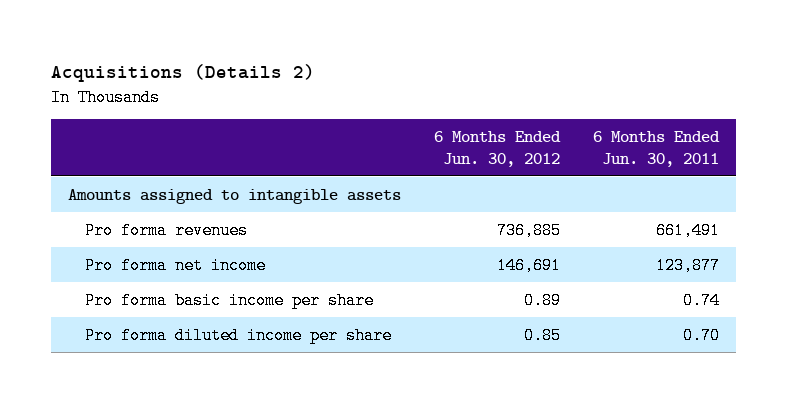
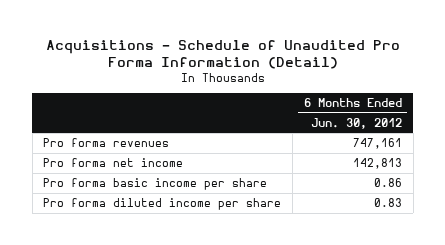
- Acquisitions (Details 2)
+ Acquisitions - Schedule of Unaudited Pro Forma Information (Detail)
- | 6 Months Ended Jun. 30, 2012 | 6 Months Ended Jun. 30, 2011
+ | 6 Months Ended Jun. 30, 2012
- Amounts assigned to intangible assets
- Pro forma revenues | 736,885 | 661,491
- Pro forma net income | 146,691 | 123,877
- Pro forma basic income per share | 0.89 | 0.74
- Pro forma diluted income per share | 0.85 | 0.70
+ Pro forma revenues | 747,161
+ Pro forma net income | 142,813
+ Pro forma basic income per share | 0.86
+ Pro forma diluted income per share | 0.83

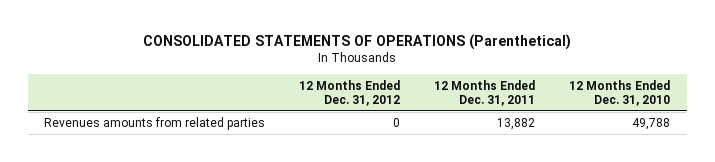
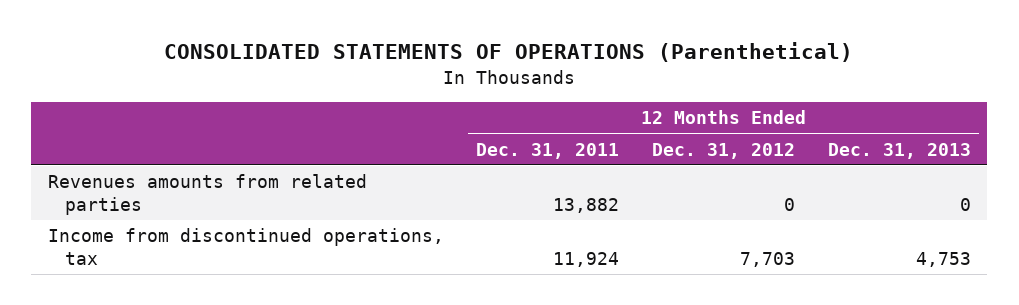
- | 12 Months Ended Dec. 31, 2012 | 12 Months Ended Dec. 31, 2011 | 12 Months Ended Dec. 31, 2010
+ | 12 Months Ended Dec. 31, 2011 | 12 Months Ended Dec. 31, 2012 | 12 Months Ended Dec. 31, 2013
+ Income from discontinued operations, tax | 11,924 | 7,703 | 4,753

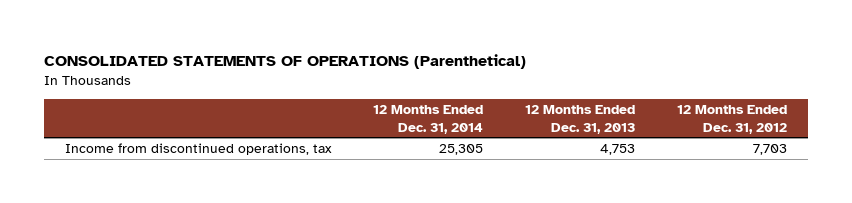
- | 12 Months Ended Dec. 31, 2011 | 12 Months Ended Dec. 31, 2012 | 12 Months Ended Dec. 31, 2013
+ | 12 Months Ended Dec. 31, 2014 | 12 Months Ended Dec. 31, 2013 | 12 Months Ended Dec. 31, 2012
- Revenues amounts from related parties | 13,882 | 0 | 0

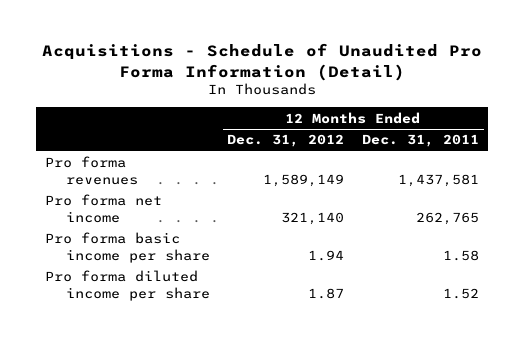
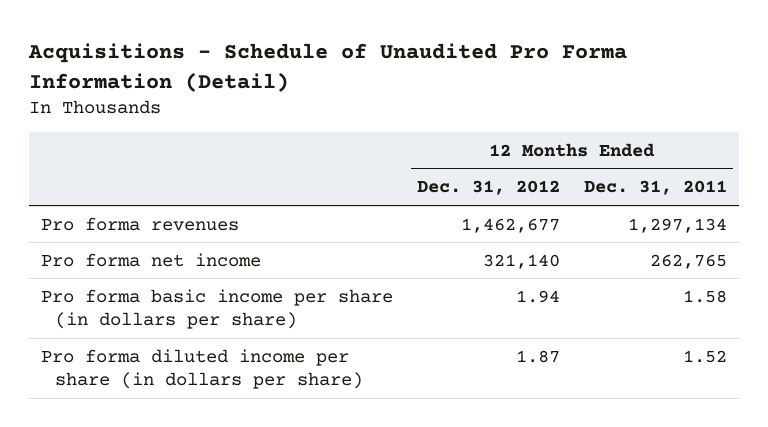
- Pro forma revenues | 1,589,149 | 1,437,581
+ Pro forma revenues | 1,462,677 | 1,297,134
- Pro forma basic income per share | 1.94 | 1.58
- Pro forma diluted income per share | 1.87 | 1.52
+ Pro forma basic income per share (in dollars per share) | 1.94 | 1.58
+ Pro forma diluted income per share (in dollars per share) | 1.87 | 1.52

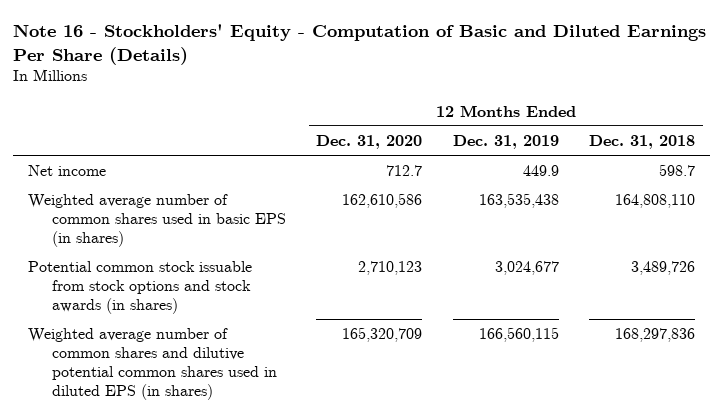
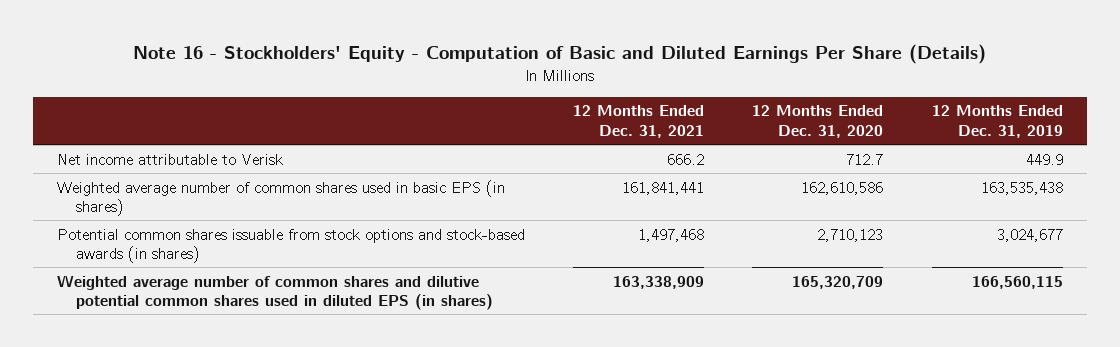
- | 12 Months Ended Dec. 31, 2020 | 12 Months Ended Dec. 31, 2019 | 12 Months Ended Dec. 31, 2018
+ | 12 Months Ended Dec. 31, 2021 | 12 Months Ended Dec. 31, 2020 | 12 Months Ended Dec. 31, 2019
- Net income | 712.7 | 449.9 | 598.7
+ Net income attributable to Verisk | 666.2 | 712.7 | 449.9
- Potential common stock issuable from stock options and stock awards (in shares) | 2,710,123 | 3,024,677 | 3,489,726
+ Potential common shares issuable from stock options and stock-based awards (in shares) | 1,497,468 | 2,710,123 | 3,024,677

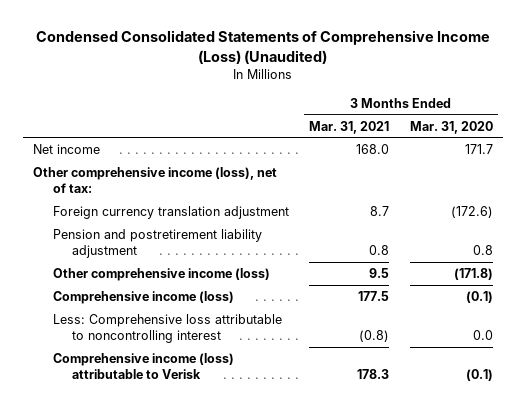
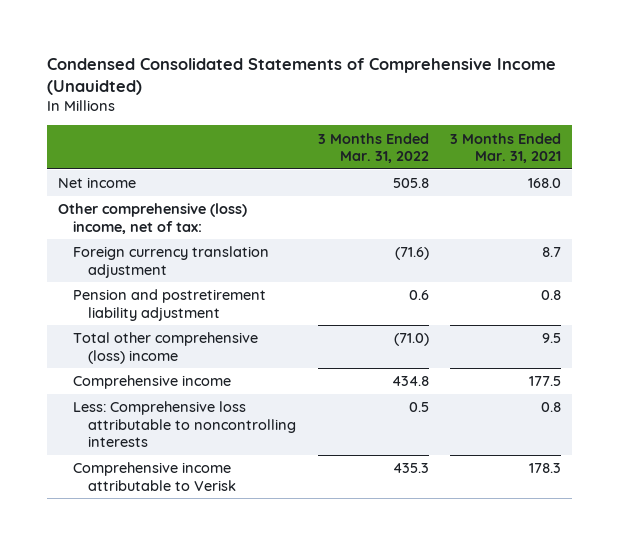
- Condensed Consolidated Statements of Comprehensive Income (Loss) (Unaudited)
+ Condensed Consolidated Statements of Comprehensive Income (Unauidted)
- | 3 Months Ended Mar. 31, 2021 | 3 Months Ended Mar. 31, 2020
+ | 3 Months Ended Mar. 31, 2022 | 3 Months Ended Mar. 31, 2021
- Other comprehensive income (loss), net of tax:
+ Other comprehensive (loss) income, net of tax:
- Other comprehensive income (loss) | 9.5 | (171.8)
- Comprehensive income (loss) | 177.5 | (0.1)
- Less: Comprehensive loss attributable to noncontrolling interest | (0.8) | 0.0
- Comprehensive income (loss) attributable to Verisk | 178.3 | (0.1)
+ Total other comprehensive (loss) income | (71.0) | 9.5
+ Comprehensive income | 434.8 | 177.5
+ Less: Comprehensive loss attributable to noncontrolling interests | 0.5 | 0.8
+ Comprehensive income attributable to Verisk | 435.3 | 178.3

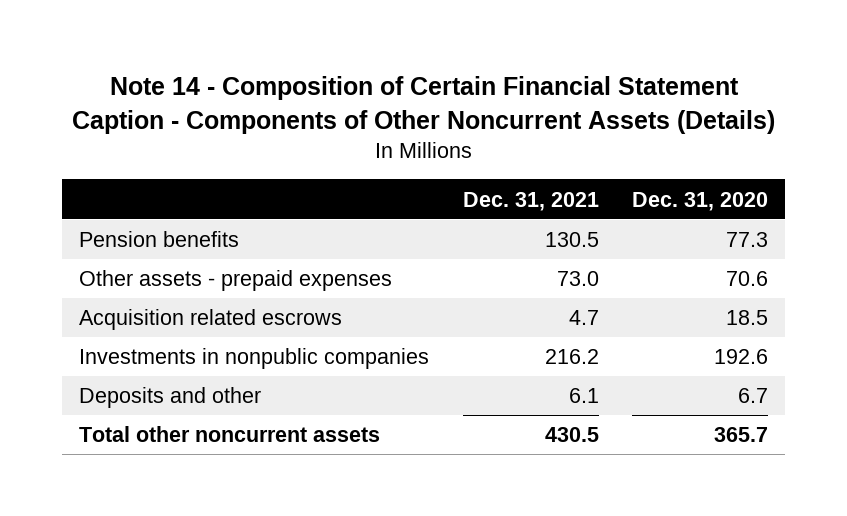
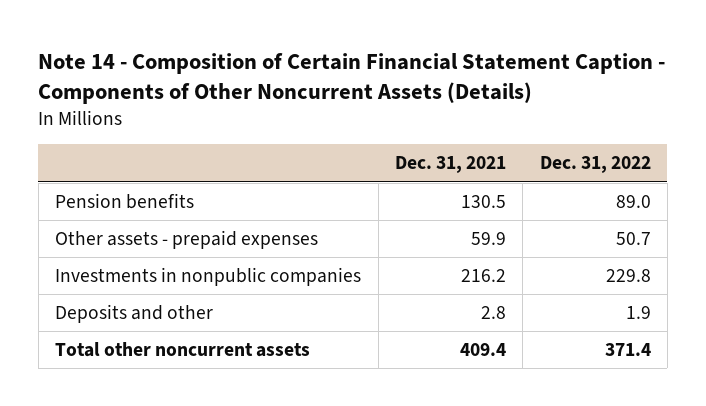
- | Dec. 31, 2021 | Dec. 31, 2020
+ | Dec. 31, 2021 | Dec. 31, 2022
- Other assets - prepaid expenses | 73.0 | 70.6
- Acquisition related escrows | 4.7 | 18.5
+ Other assets - prepaid expenses | 59.9 | 50.7
- Deposits and other | 6.1 | 6.7
- Total other noncurrent assets | 430.5 | 365.7
+ Deposits and other | 2.8 | 1.9
+ Total other noncurrent assets | 409.4 | 371.4

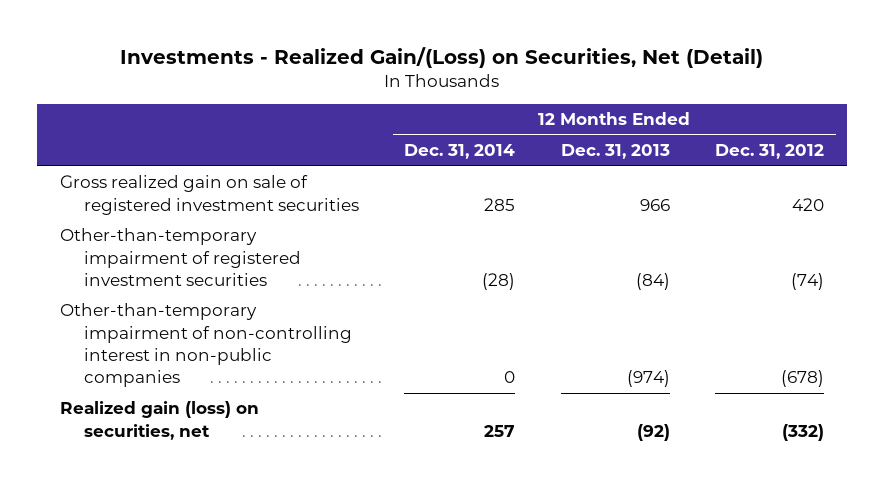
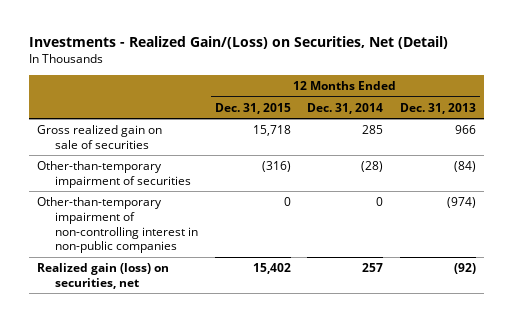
- | 12 Months Ended Dec. 31, 2014 | 12 Months Ended Dec. 31, 2013 | 12 Months Ended Dec. 31, 2012
+ | 12 Months Ended Dec. 31, 2015 | 12 Months Ended Dec. 31, 2014 | 12 Months Ended Dec. 31, 2013
- Gross realized gain on sale of registered investment securities | 285 | 966 | 420
- Other-than-temporary impairment of registered investment securities | (28) | (84) | (74)
+ Gross realized gain on sale of securities | 15,718 | 285 | 966
+ Other-than-temporary impairment of securities | (316) | (28) | (84)

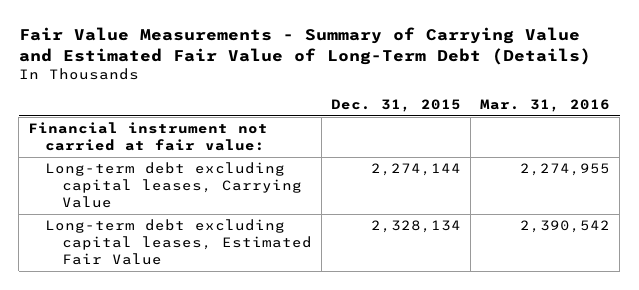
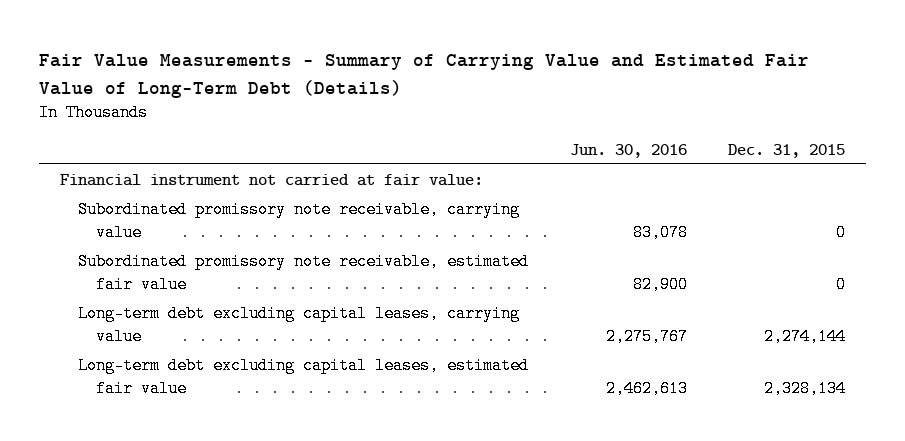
- | Dec. 31, 2015 | Mar. 31, 2016
+ | Jun. 30, 2016 | Dec. 31, 2015
- Long-term debt excluding capital leases, Carrying Value | 2,274,144 | 2,274,955
- Long-term debt excluding capital leases, Estimated Fair Value | 2,328,134 | 2,390,542
+ Subordinated promissory note receivable, carrying value | 83,078 | 0
+ Subordinated promissory note receivable, estimated fair value | 82,900 | 0
+ Long-term debt excluding capital leases, carrying value | 2,275,767 | 2,274,144
+ Long-term debt excluding capital leases, estimated fair value | 2,462,613 | 2,328,134

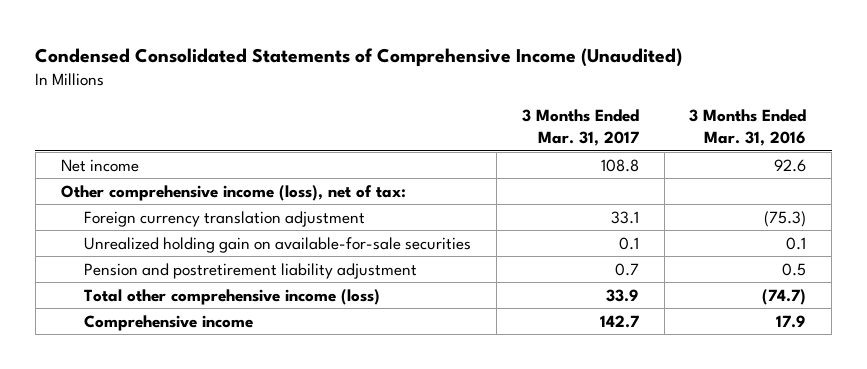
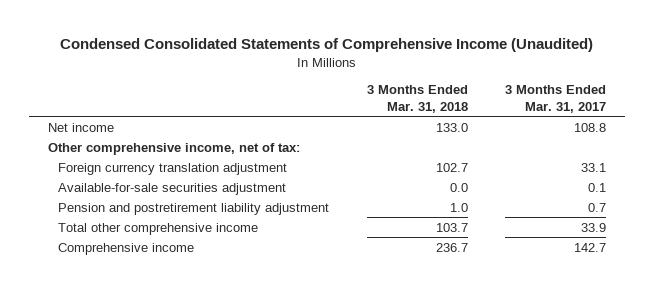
- | 3 Months Ended Mar. 31, 2017 | 3 Months Ended Mar. 31, 2016
+ | 3 Months Ended Mar. 31, 2018 | 3 Months Ended Mar. 31, 2017
- Other comprehensive income (loss), net of tax:
+ Other comprehensive income, net of tax:
- Unrealized holding gain on available-for-sale securities | 0.1 | 0.1
+ Available-for-sale securities adjustment | 0.0 | 0.1
- Total other comprehensive income (loss) | 33.9 | (74.7)
+ Total other comprehensive income | 103.7 | 33.9

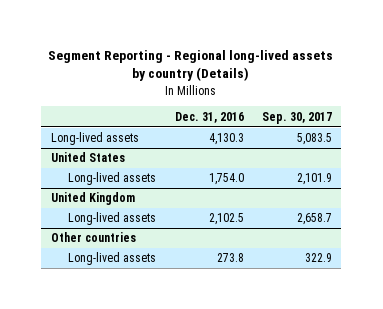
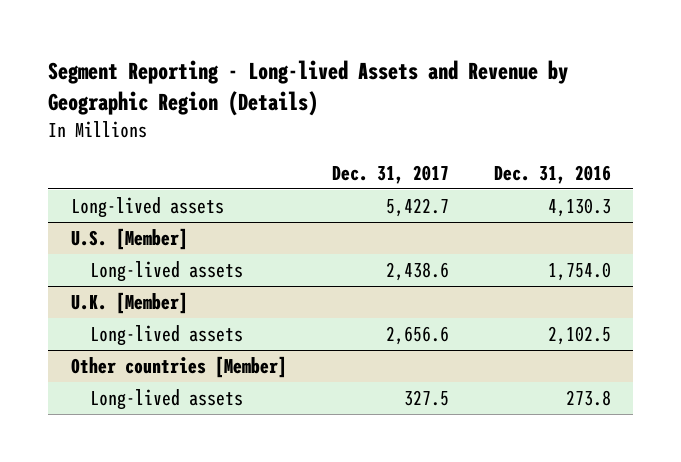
- Segment Reporting - Regional long-lived assets by country (Details)
+ Segment Reporting - Long-lived Assets and Revenue by Geographic Region (Details)
- | Dec. 31, 2016 | Sep. 30, 2017
+ | Dec. 31, 2017 | Dec. 31, 2016
- United States
+ U.S. [Member]
- United Kingdom
+ U.K. [Member]
- Other countries
+ Other countries [Member]

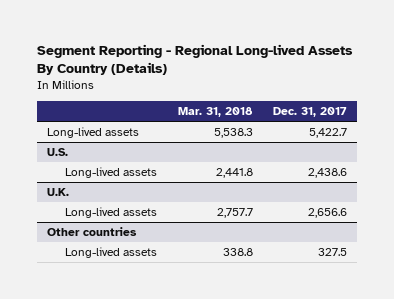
- Segment Reporting - Long-lived Assets and Revenue by Geographic Region (Details)
+ Segment Reporting - Regional Long-lived Assets By Country (Details)
- | Dec. 31, 2017 | Dec. 31, 2016
+ | Mar. 31, 2018 | Dec. 31, 2017
- U.S. [Member]
+ U.S.
- U.K. [Member]
+ U.K.
- Other countries [Member]
+ Other countries

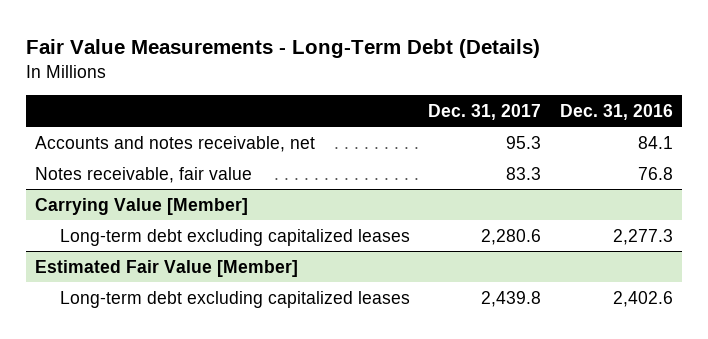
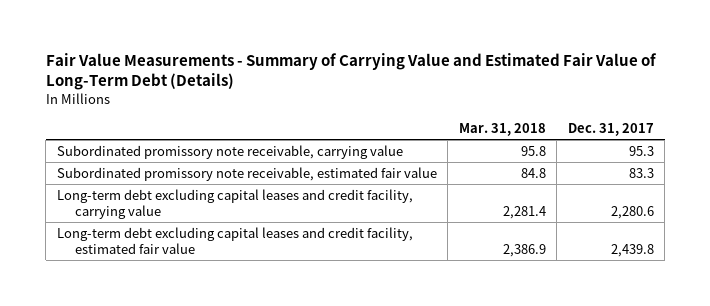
- Fair Value Measurements - Long-Term Debt (Details)
+ Fair Value Measurements - Summary of Carrying Value and Estimated Fair Value of Long-Term Debt (Details)
- | Dec. 31, 2017 | Dec. 31, 2016
+ | Mar. 31, 2018 | Dec. 31, 2017
- Accounts and notes receivable, net | 95.3 | 84.1
- Notes receivable, fair value | 83.3 | 76.8
- Carrying Value [Member]
- Long-term debt excluding capitalized leases | 2,280.6 | 2,277.3
- Estimated Fair Value [Member]
- Long-term debt excluding capitalized leases | 2,439.8 | 2,402.6
+ Subordinated promissory note receivable, carrying value | 95.8 | 95.3
+ Subordinated promissory note receivable, estimated fair value | 84.8 | 83.3
+ Long-term debt excluding capital leases and credit facility, carrying value | 2,281.4 | 2,280.6
+ Long-term debt excluding capital leases and credit facility, estimated fair value | 2,386.9 | 2,439.8

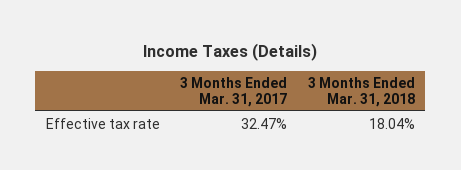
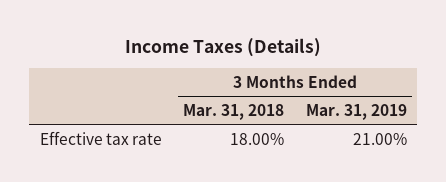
- | 3 Months Ended Mar. 31, 2017 | 3 Months Ended Mar. 31, 2018
+ | 3 Months Ended Mar. 31, 2018 | 3 Months Ended Mar. 31, 2019
- Effective tax rate | 32.47% | 18.04%
+ Effective tax rate | 18.00% | 21.00%

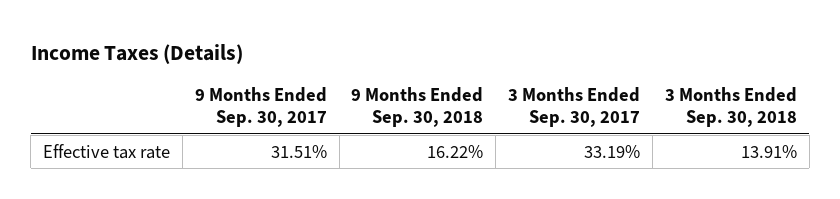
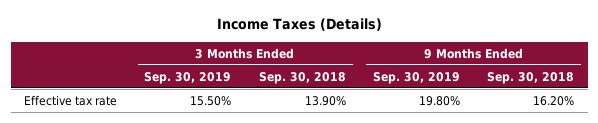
- | 9 Months Ended Sep. 30, 2017 | 9 Months Ended Sep. 30, 2018 | 3 Months Ended Sep. 30, 2017 | 3 Months Ended Sep. 30, 2018
+ | 3 Months Ended Sep. 30, 2019 | 3 Months Ended Sep. 30, 2018 | 9 Months Ended Sep. 30, 2019 | 9 Months Ended Sep. 30, 2018
- Effective tax rate | 31.51% | 16.22% | 33.19% | 13.91%
+ Effective tax rate | 15.50% | 13.90% | 19.80% | 16.20%

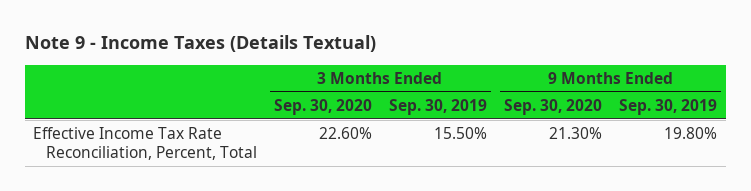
- Income Taxes (Details)
+ Note 9 - Income Taxes (Details Textual)
- | 3 Months Ended Sep. 30, 2019 | 3 Months Ended Sep. 30, 2018 | 9 Months Ended Sep. 30, 2019 | 9 Months Ended Sep. 30, 2018
+ | 3 Months Ended Sep. 30, 2020 | 3 Months Ended Sep. 30, 2019 | 9 Months Ended Sep. 30, 2020 | 9 Months Ended Sep. 30, 2019
- Effective tax rate | 15.50% | 13.90% | 19.80% | 16.20%
+ Effective Income Tax Rate Reconciliation, Percent, Total | 22.60% | 15.50% | 21.30% | 19.80%

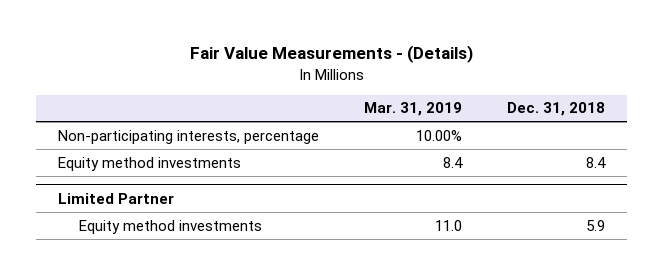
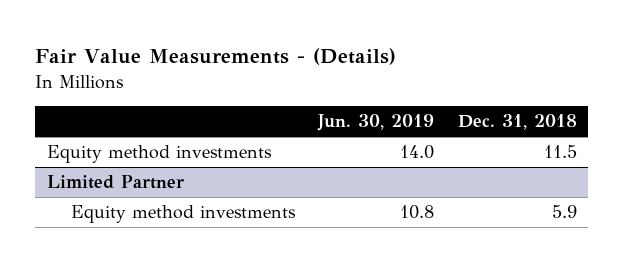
- | Mar. 31, 2019 | Dec. 31, 2018
+ | Jun. 30, 2019 | Dec. 31, 2018
- Non-participating interests, percentage | 10.00% |
- Equity method investments | 8.4 | 8.4
+ Equity method investments | 14.0 | 11.5

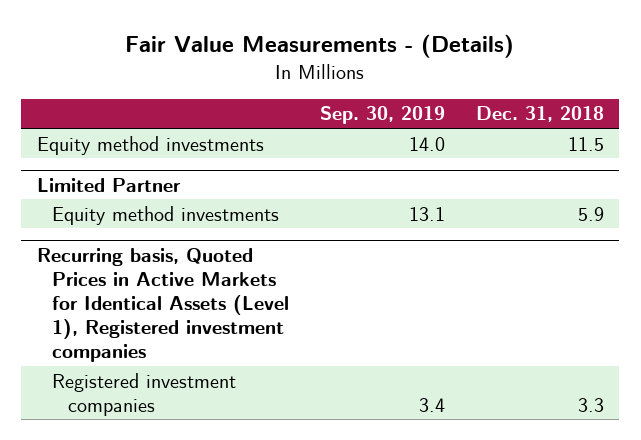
- | Jun. 30, 2019 | Dec. 31, 2018
+ | Sep. 30, 2019 | Dec. 31, 2018
+ Recurring basis, Quoted Prices in Active Markets for Identical Assets (Level 1), Registered investment companies
+ Registered investment companies | 3.4 | 3.3

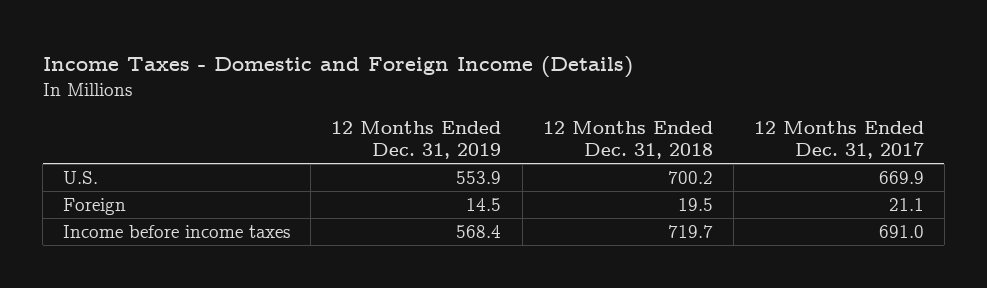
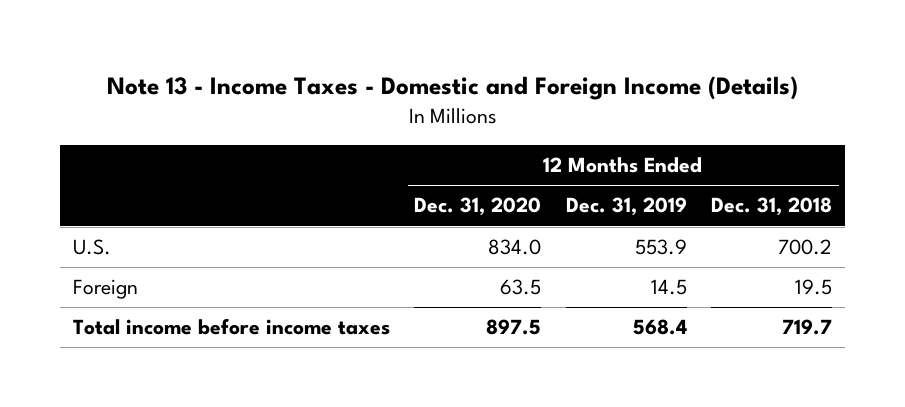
- Income Taxes - Domestic and Foreign Income (Details)
+ Note 13 - Income Taxes - Domestic and Foreign Income (Details)
- | 12 Months Ended Dec. 31, 2019 | 12 Months Ended Dec. 31, 2018 | 12 Months Ended Dec. 31, 2017
+ | 12 Months Ended Dec. 31, 2020 | 12 Months Ended Dec. 31, 2019 | 12 Months Ended Dec. 31, 2018
- Income before income taxes | 568.4 | 719.7 | 691.0
+ Total income before income taxes | 897.5 | 568.4 | 719.7

